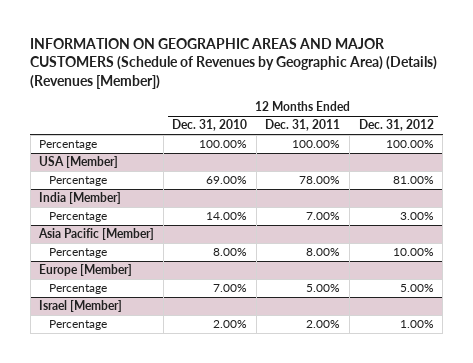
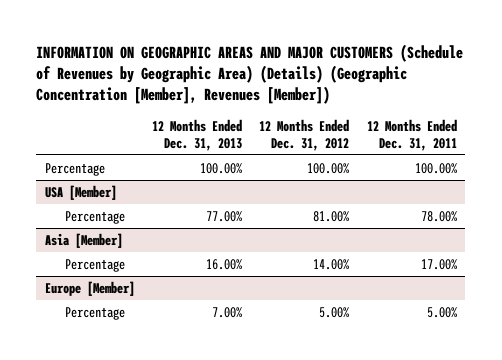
- INFORMATION ON GEOGRAPHIC AREAS AND MAJOR CUSTOMERS (Schedule of Revenues by Geographic Area) (Details) (Revenues [Member])
+ INFORMATION ON GEOGRAPHIC AREAS AND MAJOR CUSTOMERS (Schedule of Revenues by Geographic Area) (Details) (Geographic Concentration [Member], Revenues [Member])
- | 12 Months Ended Dec. 31, 2010 | 12 Months Ended Dec. 31, 2011 | 12 Months Ended Dec. 31, 2012
+ | 12 Months Ended Dec. 31, 2013 | 12 Months Ended Dec. 31, 2012 | 12 Months Ended Dec. 31, 2011
- India [Member]
- Percentage | 14.00% | 7.00% | 3.00%
- Asia Pacific [Member]
- Percentage | 8.00% | 8.00% | 10.00%
+ Asia [Member]
+ Percentage | 16.00% | 14.00% | 17.00%
- Israel [Member]
- Percentage | 2.00% | 2.00% | 1.00%

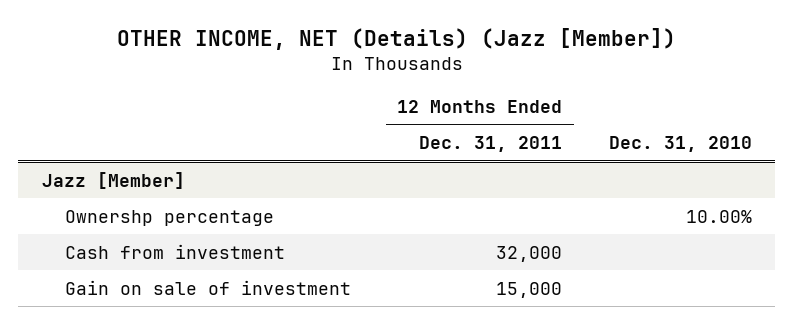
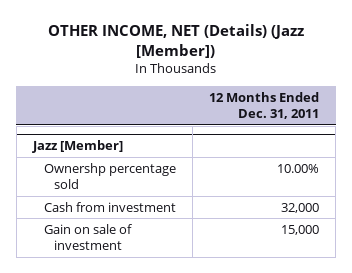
- | 12 Months Ended Dec. 31, 2011 | Dec. 31, 2010
+ | 12 Months Ended Dec. 31, 2011
@ Jazz [Member]
- Ownershp percentage | | 10.00%
+ Ownershp percentage sold | 10.00%

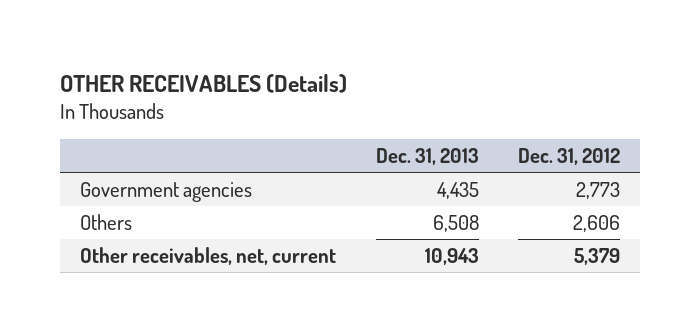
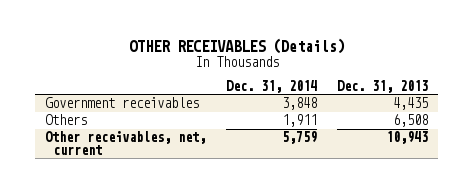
- | Dec. 31, 2013 | Dec. 31, 2012
+ | Dec. 31, 2014 | Dec. 31, 2013
- Government agencies | 4,435 | 2,773
+ Government receivables | 3,848 | 4,435

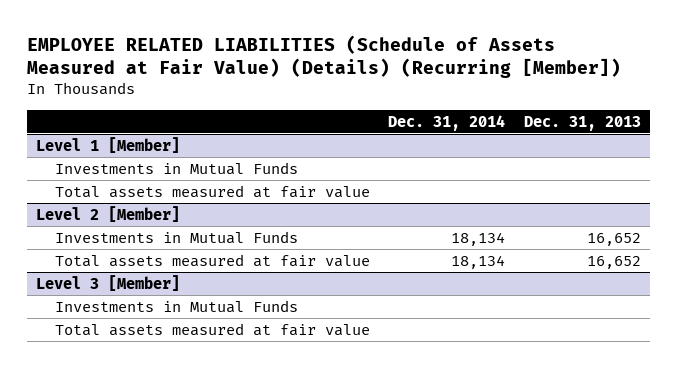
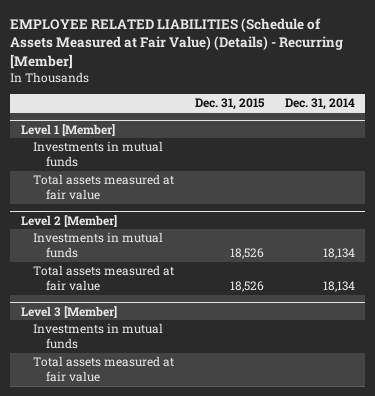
- EMPLOYEE RELATED LIABILITIES (Schedule of Assets Measured at Fair Value) (Details) (Recurring [Member])
+ EMPLOYEE RELATED LIABILITIES (Schedule of Assets Measured at Fair Value) (Details) - Recurring [Member]
- | Dec. 31, 2014 | Dec. 31, 2013
+ | Dec. 31, 2015 | Dec. 31, 2014
@ Level 1 [Member]
- Investments in Mutual Funds
+ Investments in mutual funds
@ Level 2 [Member]
- Investments in Mutual Funds | 18,134 | 16,652
+ Investments in mutual funds | 18,526 | 18,134
@ Level 3 [Member]
- Investments in Mutual Funds
+ Investments in mutual funds

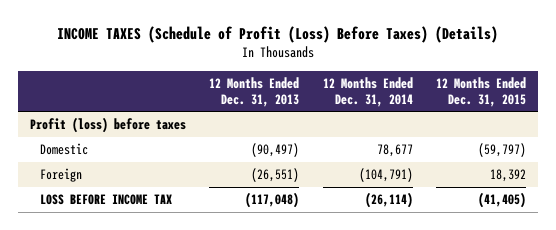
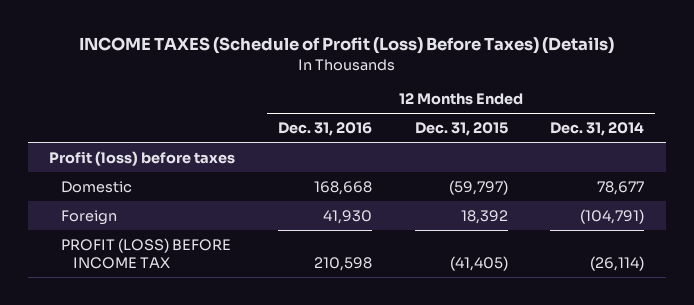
- | 12 Months Ended Dec. 31, 2013 | 12 Months Ended Dec. 31, 2014 | 12 Months Ended Dec. 31, 2015
+ | 12 Months Ended Dec. 31, 2016 | 12 Months Ended Dec. 31, 2015 | 12 Months Ended Dec. 31, 2014
- LOSS BEFORE INCOME TAX | (117,048) | (26,114) | (41,405)
+ PROFIT (LOSS) BEFORE INCOME TAX | 210,598 | (41,405) | (26,114)

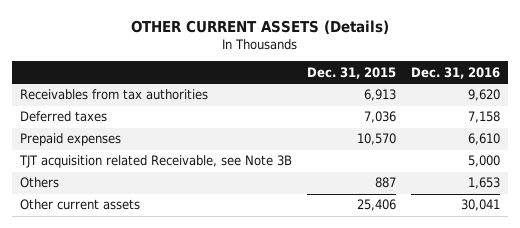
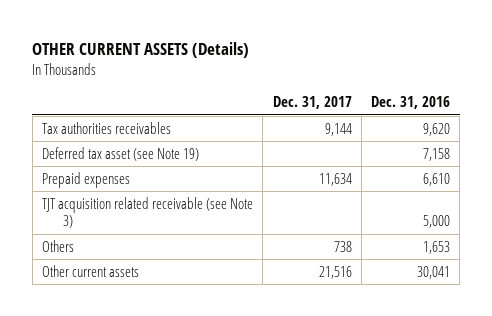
- | Dec. 31, 2015 | Dec. 31, 2016
+ | Dec. 31, 2017 | Dec. 31, 2016
- Receivables from tax authorities | 6,913 | 9,620
- Deferred taxes | 7,036 | 7,158
+ Tax authorities receivables | 9,144 | 9,620
+ Deferred tax asset (see Note 19) | | 7,158
- TJT acquisition related Receivable, see Note 3B | | 5,000
+ TJT acquisition related receivable (see Note 3) | | 5,000

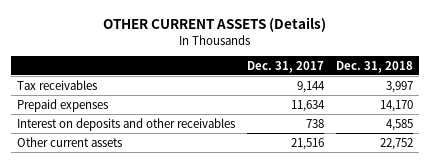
- | Dec. 31, 2017 | Dec. 31, 2016
+ | Dec. 31, 2017 | Dec. 31, 2018
- Tax authorities receivables | 9,144 | 9,620
- Deferred tax asset (see Note 19) | | 7,158
+ Tax receivables | 9,144 | 3,997
- TJT acquisition related receivable (see Note 3) | | 5,000
- Others | 738 | 1,653
+ Interest on deposits and other receivables | 738 | 4,585

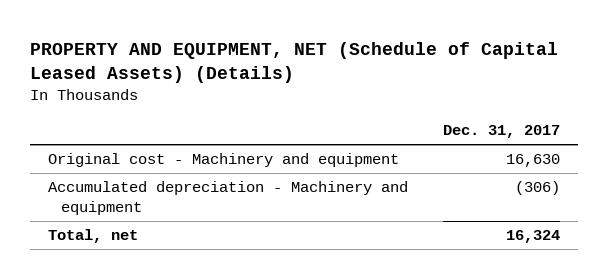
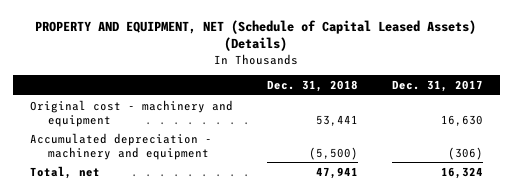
- | Dec. 31, 2017
+ | Dec. 31, 2018 | Dec. 31, 2017
- Original cost - Machinery and equipment | 16,630
- Accumulated depreciation - Machinery and equipment | (306)
+ Original cost - machinery and equipment | 53,441 | 16,630
+ Accumulated depreciation - machinery and equipment | (5,500) | (306)

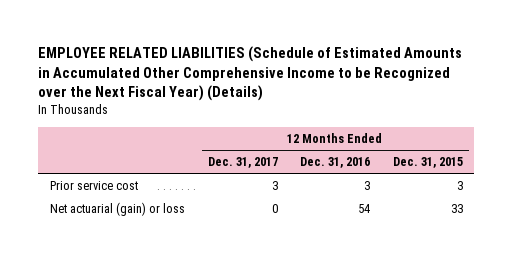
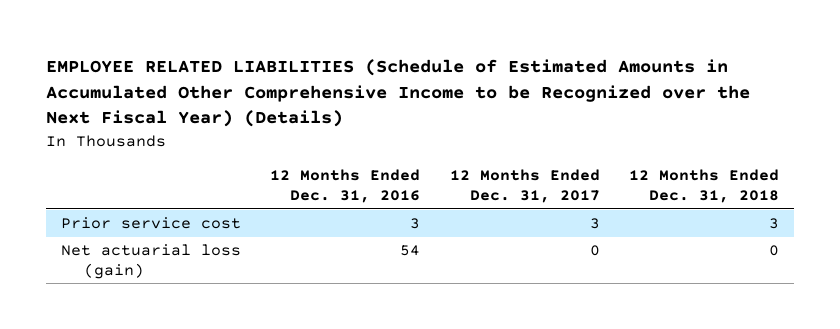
- | 12 Months Ended Dec. 31, 2017 | 12 Months Ended Dec. 31, 2016 | 12 Months Ended Dec. 31, 2015
+ | 12 Months Ended Dec. 31, 2016 | 12 Months Ended Dec. 31, 2017 | 12 Months Ended Dec. 31, 2018
- Net actuarial (gain) or loss | 0 | 54 | 33
+ Net actuarial loss (gain) | 54 | 0 | 0

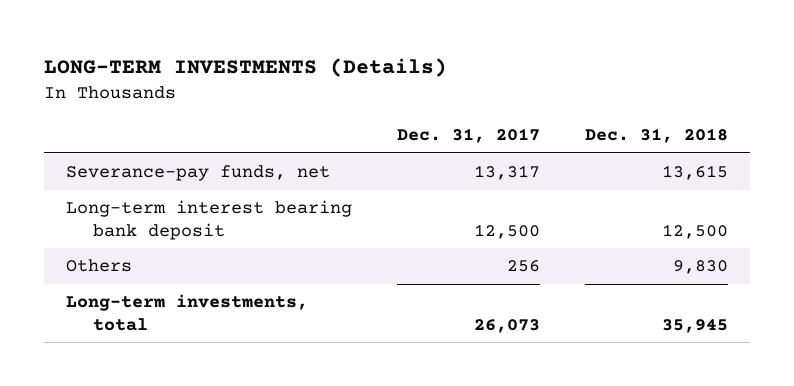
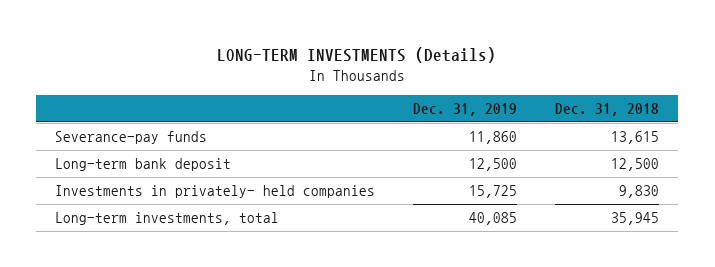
- | Dec. 31, 2017 | Dec. 31, 2018
+ | Dec. 31, 2019 | Dec. 31, 2018
- Severance-pay funds, net | 13,317 | 13,615
- Long-term interest bearing bank deposit | 12,500 | 12,500
- Others | 256 | 9,830
+ Severance-pay funds | 11,860 | 13,615
+ Long-term bank deposit | 12,500 | 12,500
+ Investments in privately- held companies | 15,725 | 9,830

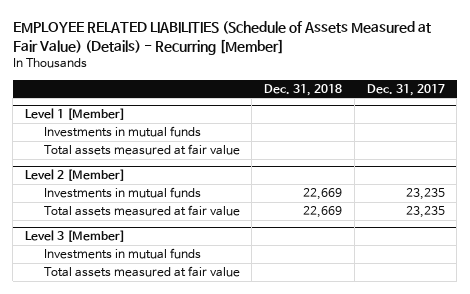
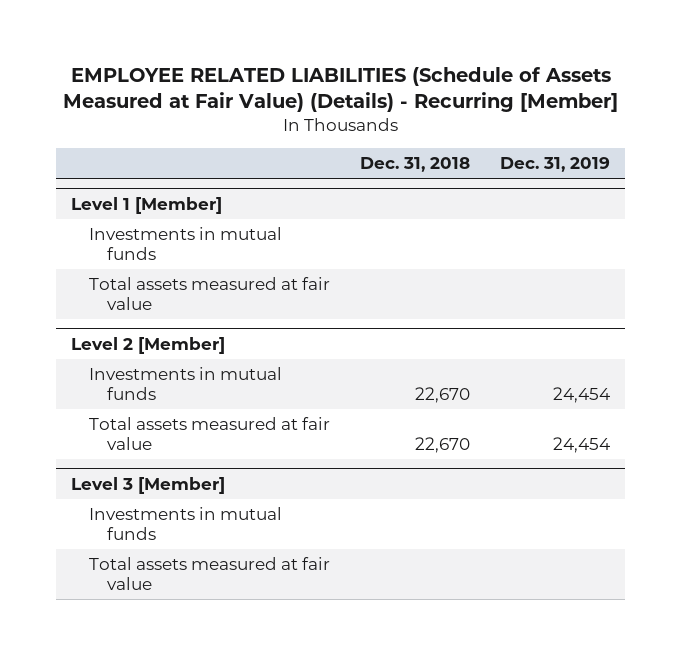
- | Dec. 31, 2018 | Dec. 31, 2017
+ | Dec. 31, 2018 | Dec. 31, 2019
@ Level 2 [Member]
- Investments in mutual funds | 22,669 | 23,235
- Total assets measured at fair value | 22,669 | 23,235
+ Investments in mutual funds | 22,670 | 24,454
+ Total assets measured at fair value | 22,670 | 24,454

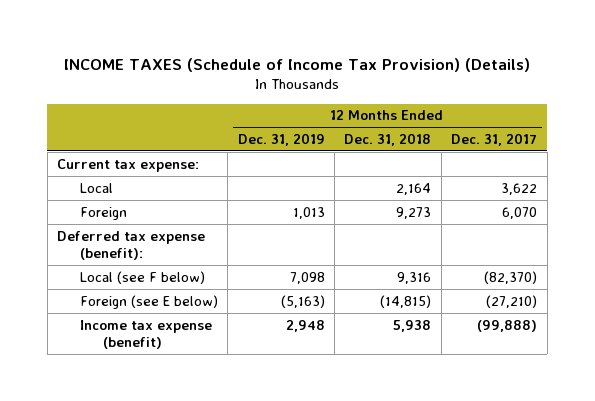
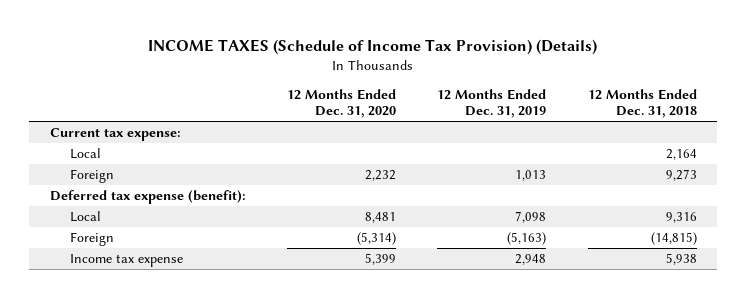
- | 12 Months Ended Dec. 31, 2019 | 12 Months Ended Dec. 31, 2018 | 12 Months Ended Dec. 31, 2017
+ | 12 Months Ended Dec. 31, 2020 | 12 Months Ended Dec. 31, 2019 | 12 Months Ended Dec. 31, 2018
- Local (see F below) | 7,098 | 9,316 | (82,370)
- Foreign (see E below) | (5,163) | (14,815) | (27,210)
- Income tax expense (benefit) | 2,948 | 5,938 | (99,888)
+ Local | 8,481 | 7,098 | 9,316
+ Foreign | (5,314) | (5,163) | (14,815)
+ Income tax expense | 5,399 | 2,948 | 5,938

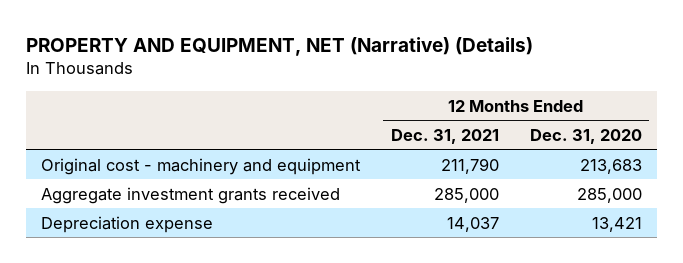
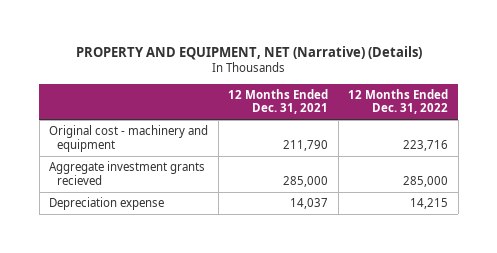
- | 12 Months Ended Dec. 31, 2021 | 12 Months Ended Dec. 31, 2020
+ | 12 Months Ended Dec. 31, 2021 | 12 Months Ended Dec. 31, 2022
- Aggregate investment grants received | 285,000 | 285,000
+ Aggregate investment grants recieved | 285,000 | 285,000

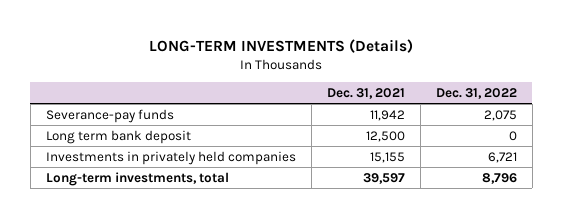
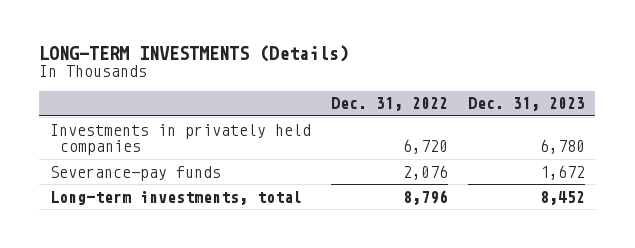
- | Dec. 31, 2021 | Dec. 31, 2022
+ | Dec. 31, 2022 | Dec. 31, 2023
- Severance-pay funds | 11,942 | 2,075
- Long term bank deposit | 12,500 | 0
- Investments in privately held companies | 15,155 | 6,721
+ Investments in privately held companies | 6,720 | 6,780
+ Severance-pay funds | 2,076 | 1,672

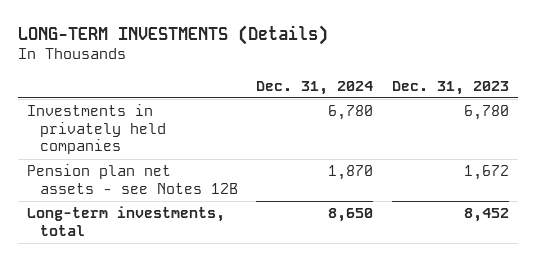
- | Dec. 31, 2022 | Dec. 31, 2023
+ | Dec. 31, 2024 | Dec. 31, 2023
- Severance-pay funds | 2,076 | 1,672
+ Pension plan net assets - see Notes 12B | 1,870 | 1,672

